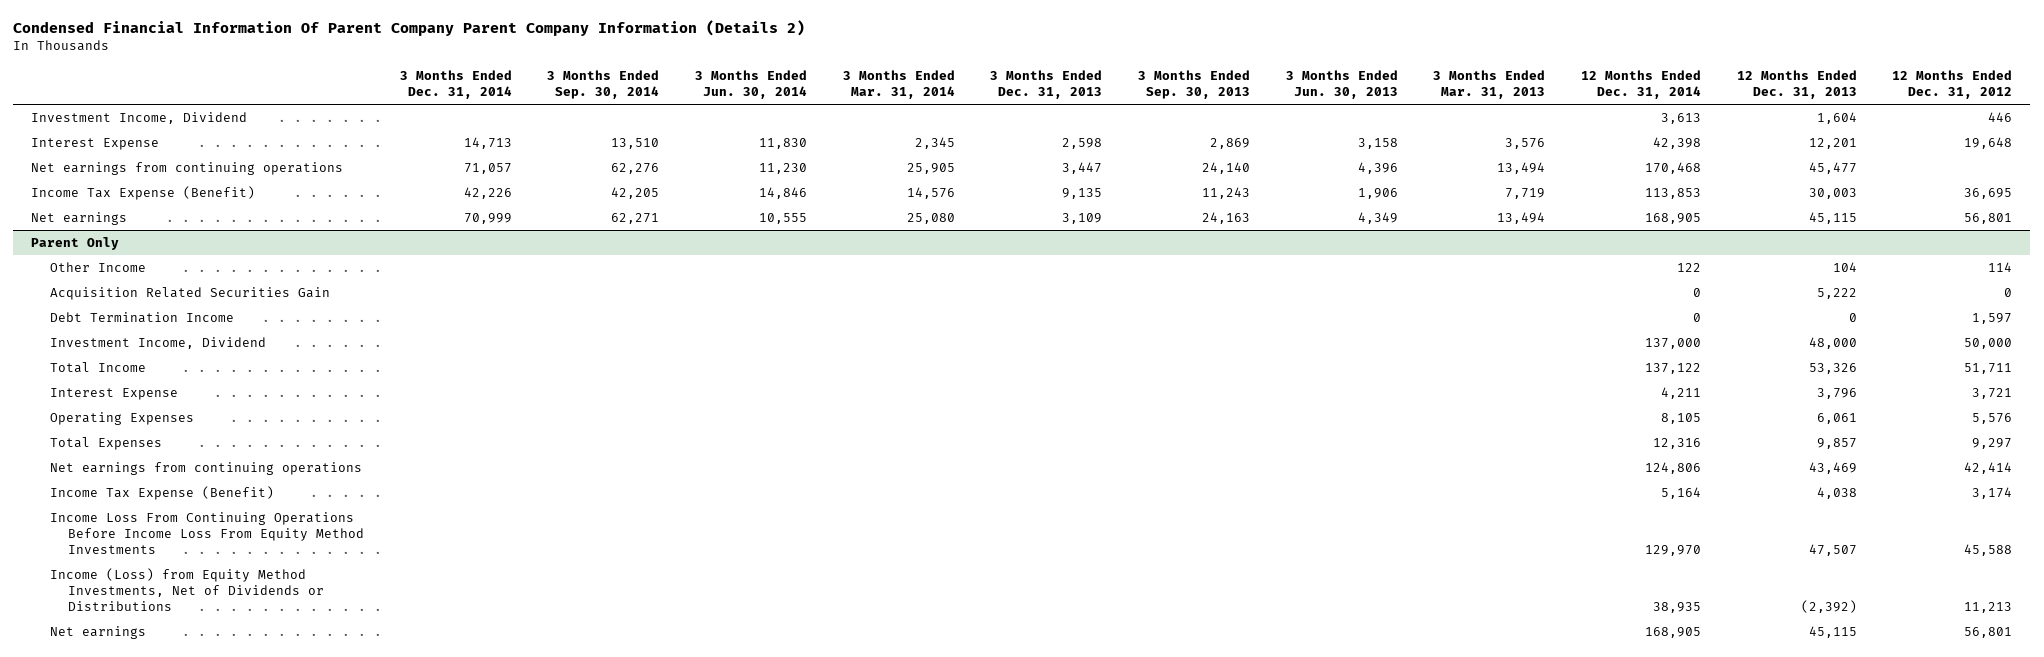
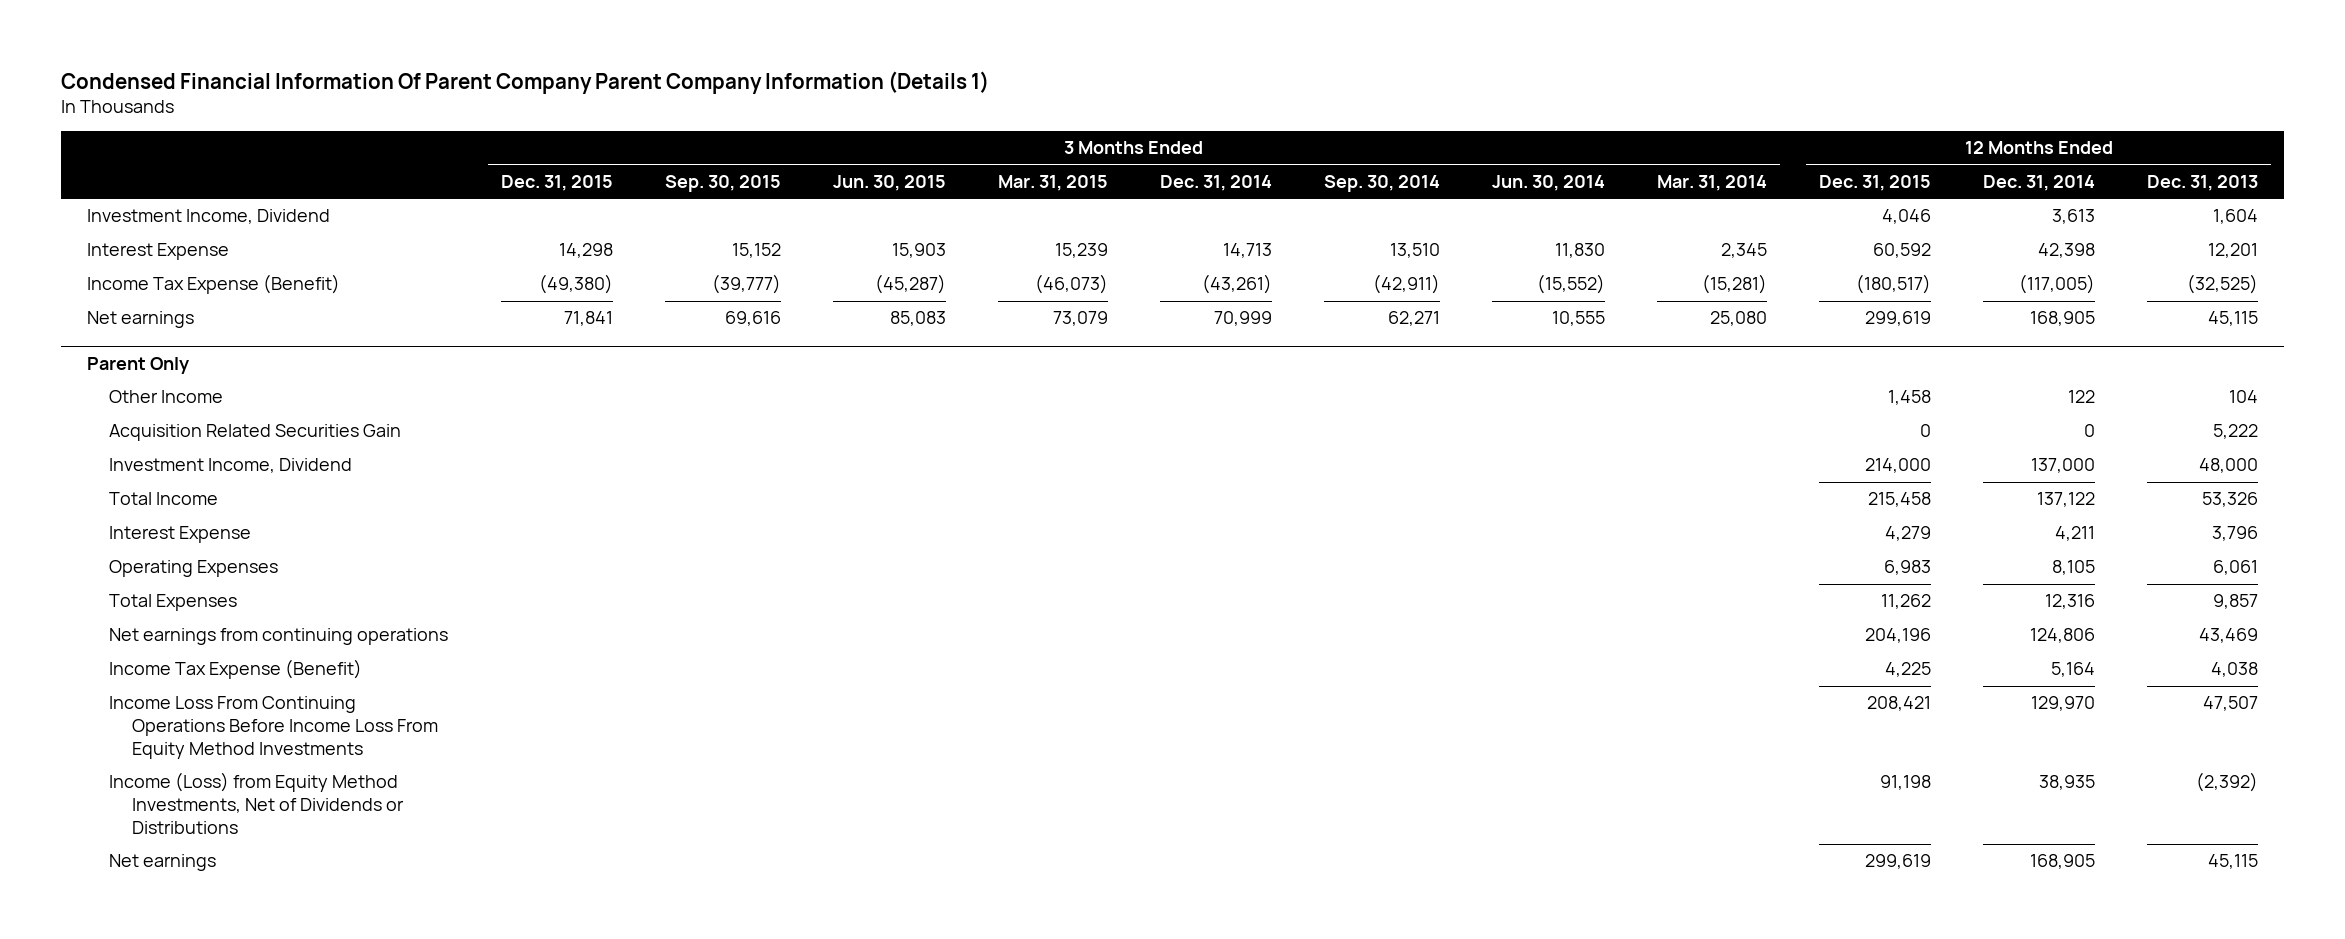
- Condensed Financial Information Of Parent Company Parent Company Information (Details 2)
+ Condensed Financial Information Of Parent Company Parent Company Information (Details 1)
- | 3 Months Ended Dec. 31, 2014 | 3 Months Ended Sep. 30, 2014 | 3 Months Ended Jun. 30, 2014 | 3 Months Ended Mar. 31, 2014 | 3 Months Ended Dec. 31, 2013 | 3 Months Ended Sep. 30, 2013 | 3 Months Ended Jun. 30, 2013 | 3 Months Ended Mar. 31, 2013 | 12 Months Ended Dec. 31, 2014 | 12 Months Ended Dec. 31, 2013 | 12 Months Ended Dec. 31, 2012
+ | 3 Months Ended Dec. 31, 2015 | 3 Months Ended Sep. 30, 2015 | 3 Months Ended Jun. 30, 2015 | 3 Months Ended Mar. 31, 2015 | 3 Months Ended Dec. 31, 2014 | 3 Months Ended Sep. 30, 2014 | 3 Months Ended Jun. 30, 2014 | 3 Months Ended Mar. 31, 2014 | 12 Months Ended Dec. 31, 2015 | 12 Months Ended Dec. 31, 2014 | 12 Months Ended Dec. 31, 2013
- Net earnings from continuing operations | 71,057 | 62,276 | 11,230 | 25,905 | 3,447 | 24,140 | 4,396 | 13,494 | 170,468 | 45,477 |
- Income Tax Expense (Benefit) | 42,226 | 42,205 | 14,846 | 14,576 | 9,135 | 11,243 | 1,906 | 7,719 | 113,853 | 30,003 | 36,695
+ Income Tax Expense (Benefit) | (49,380) | (39,777) | (45,287) | (46,073) | (43,261) | (42,911) | (15,552) | (15,281) | (180,517) | (117,005) | (32,525)
@ Parent Only
- Debt Termination Income | | | | | | | | | 0 | 0 | 1,597

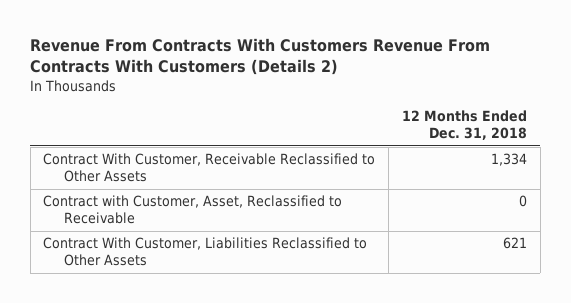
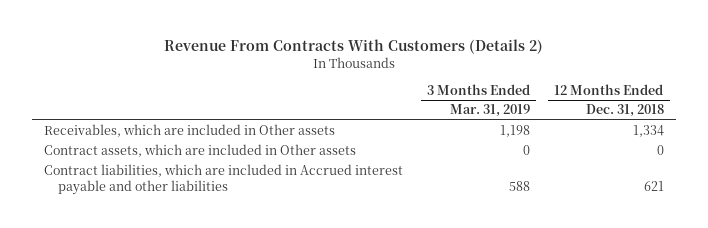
- Revenue From Contracts With Customers Revenue From Contracts With Customers (Details 2)
+ Revenue From Contracts With Customers (Details 2)
- | 12 Months Ended Dec. 31, 2018
+ | 3 Months Ended Mar. 31, 2019 | 12 Months Ended Dec. 31, 2018
- Contract With Customer, Receivable Reclassified to Other Assets | 1,334
- Contract with Customer, Asset, Reclassified to Receivable | 0
- Contract With Customer, Liabilities Reclassified to Other Assets | 621
+ Receivables, which are included in Other assets | 1,198 | 1,334
+ Contract assets, which are included in Other assets | 0 | 0
+ Contract liabilities, which are included in Accrued interest payable and other liabilities | 588 | 621

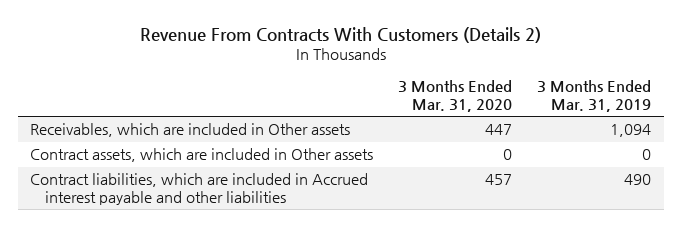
- | 3 Months Ended Mar. 31, 2019 | 12 Months Ended Dec. 31, 2018
+ | 3 Months Ended Mar. 31, 2020 | 3 Months Ended Mar. 31, 2019
- Receivables, which are included in Other assets | 1,198 | 1,334
+ Receivables, which are included in Other assets | 447 | 1,094
- Contract liabilities, which are included in Accrued interest payable and other liabilities | 588 | 621
+ Contract liabilities, which are included in Accrued interest payable and other liabilities | 457 | 490

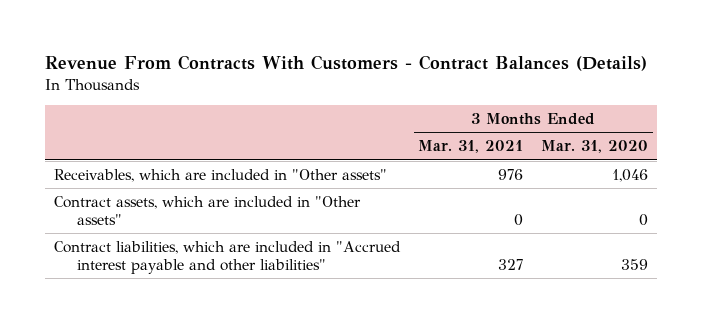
- Revenue From Contracts With Customers (Details 2)
+ Revenue From Contracts With Customers - Contract Balances (Details)
- | 3 Months Ended Mar. 31, 2020 | 3 Months Ended Mar. 31, 2019
+ | 3 Months Ended Mar. 31, 2021 | 3 Months Ended Mar. 31, 2020
- Receivables, which are included in Other assets | 447 | 1,094
- Contract assets, which are included in Other assets | 0 | 0
- Contract liabilities, which are included in Accrued interest payable and other liabilities | 457 | 490
+ Receivables, which are included in "Other assets" | 976 | 1,046
+ Contract assets, which are included in "Other assets" | 0 | 0
+ Contract liabilities, which are included in "Accrued interest payable and other liabilities" | 327 | 359

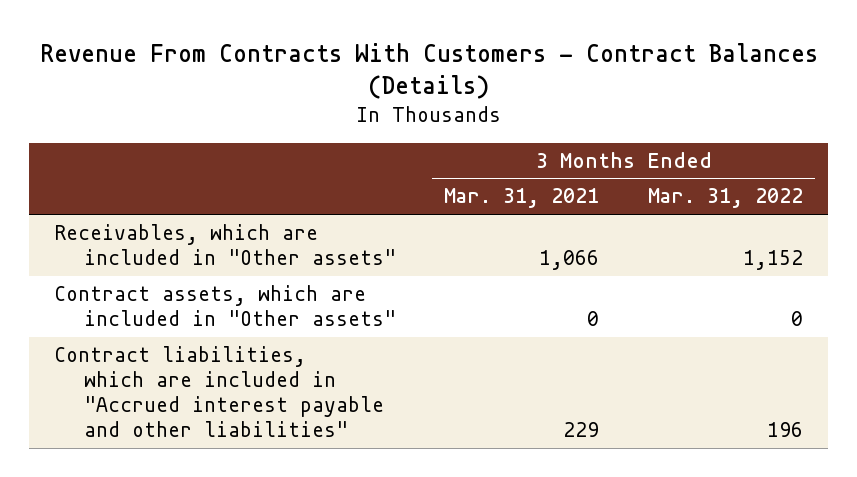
- | 3 Months Ended Mar. 31, 2021 | 3 Months Ended Mar. 31, 2020
+ | 3 Months Ended Mar. 31, 2021 | 3 Months Ended Mar. 31, 2022
- Receivables, which are included in "Other assets" | 976 | 1,046
+ Receivables, which are included in "Other assets" | 1,066 | 1,152
- Contract liabilities, which are included in "Accrued interest payable and other liabilities" | 327 | 359
+ Contract liabilities, which are included in "Accrued interest payable and other liabilities" | 229 | 196

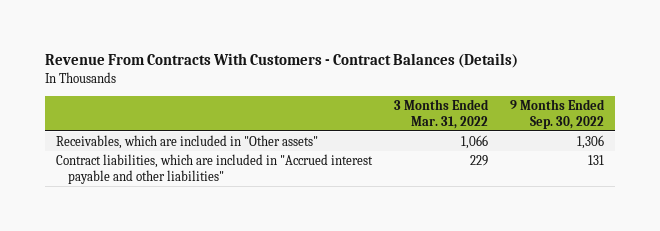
- | 3 Months Ended Mar. 31, 2021 | 3 Months Ended Mar. 31, 2022
+ | 3 Months Ended Mar. 31, 2022 | 9 Months Ended Sep. 30, 2022
- Receivables, which are included in "Other assets" | 1,066 | 1,152
- Contract assets, which are included in "Other assets" | 0 | 0
- Contract liabilities, which are included in "Accrued interest payable and other liabilities" | 229 | 196
+ Receivables, which are included in "Other assets" | 1,066 | 1,306
+ Contract liabilities, which are included in "Accrued interest payable and other liabilities" | 229 | 131

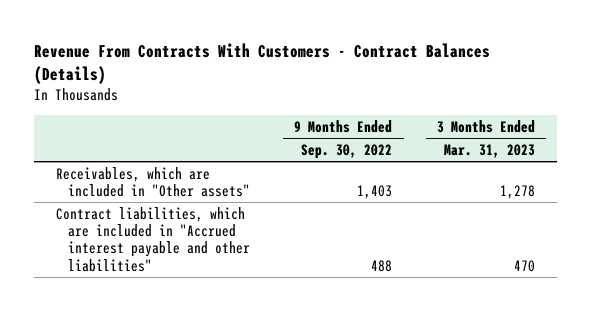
- | 3 Months Ended Mar. 31, 2022 | 9 Months Ended Sep. 30, 2022
+ | 9 Months Ended Sep. 30, 2022 | 3 Months Ended Mar. 31, 2023
- Receivables, which are included in "Other assets" | 1,066 | 1,306
- Contract liabilities, which are included in "Accrued interest payable and other liabilities" | 229 | 131
+ Receivables, which are included in "Other assets" | 1,403 | 1,278
+ Contract liabilities, which are included in "Accrued interest payable and other liabilities" | 488 | 470

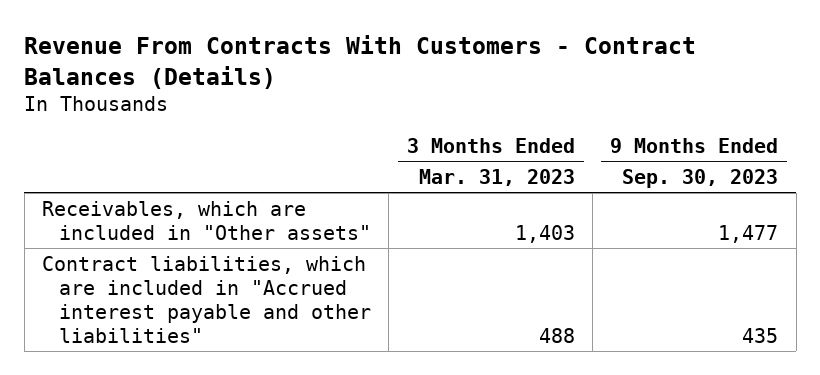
- | 9 Months Ended Sep. 30, 2022 | 3 Months Ended Mar. 31, 2023
+ | 3 Months Ended Mar. 31, 2023 | 9 Months Ended Sep. 30, 2023
- Receivables, which are included in "Other assets" | 1,403 | 1,278
- Contract liabilities, which are included in "Accrued interest payable and other liabilities" | 488 | 470
+ Receivables, which are included in "Other assets" | 1,403 | 1,477
+ Contract liabilities, which are included in "Accrued interest payable and other liabilities" | 488 | 435

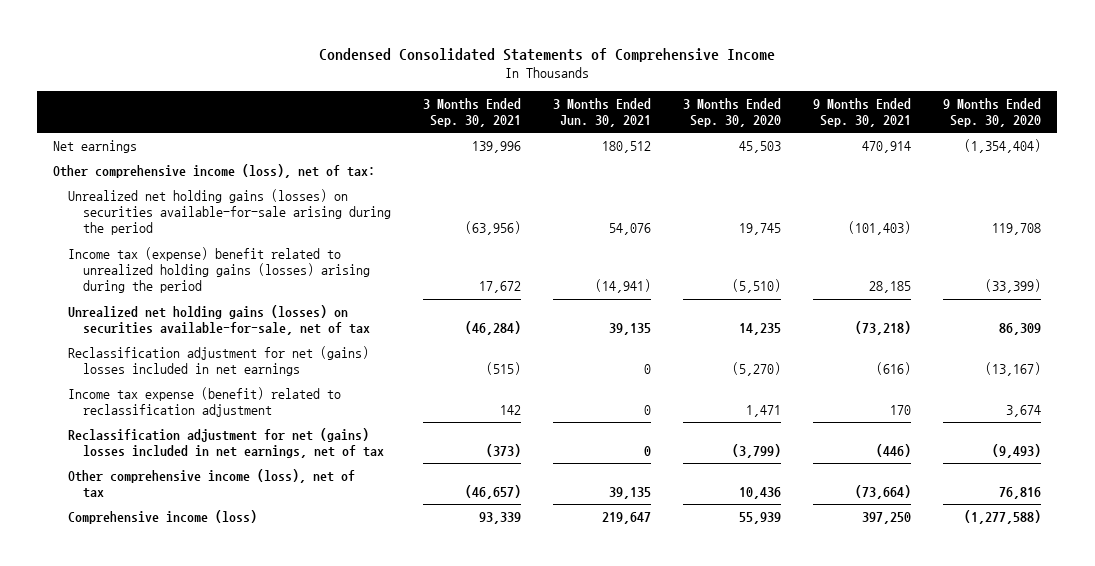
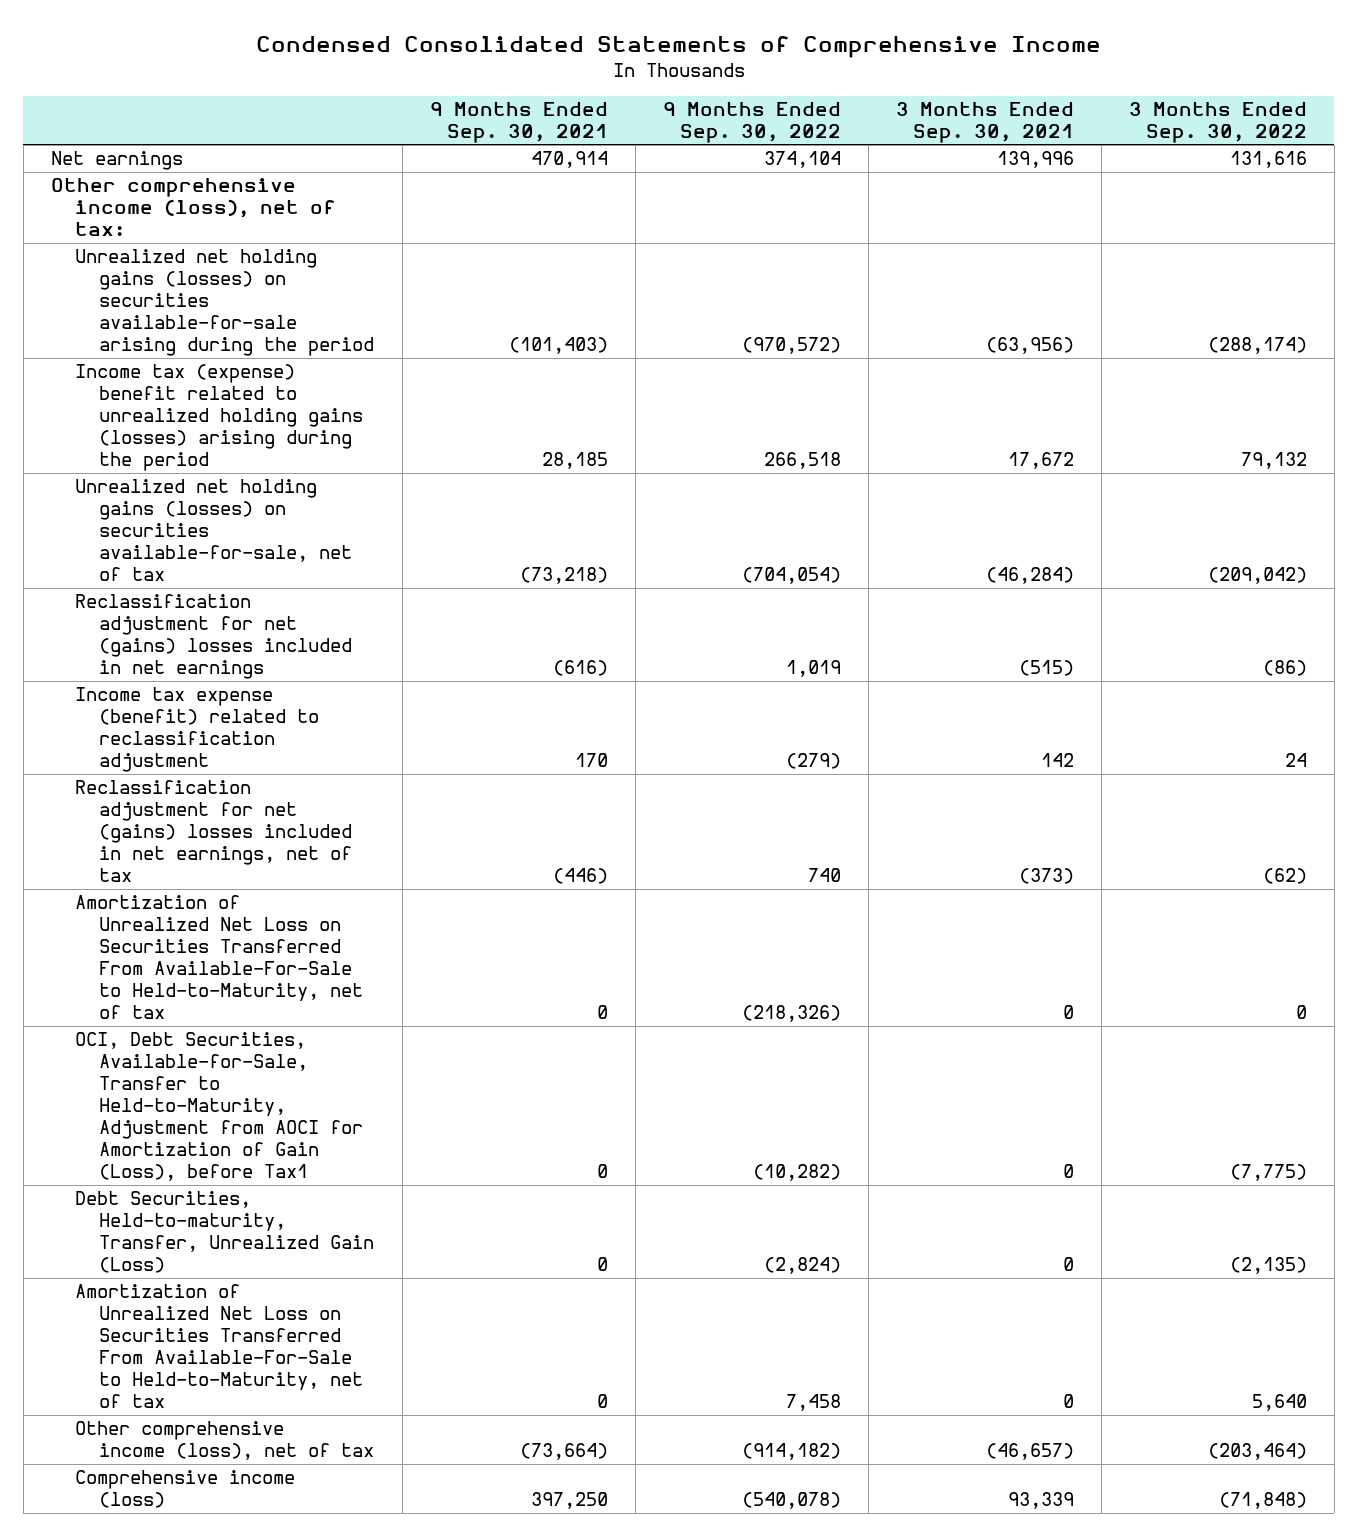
- | 3 Months Ended Sep. 30, 2021 | 3 Months Ended Jun. 30, 2021 | 3 Months Ended Sep. 30, 2020 | 9 Months Ended Sep. 30, 2021 | 9 Months Ended Sep. 30, 2020
+ | 9 Months Ended Sep. 30, 2021 | 9 Months Ended Sep. 30, 2022 | 3 Months Ended Sep. 30, 2021 | 3 Months Ended Sep. 30, 2022
+ Amortization of Unrealized Net Loss on Securities Transferred From Available-For-Sale to Held-to-Maturity, net of tax | 0 | (218,326) | 0 | 0
+ OCI, Debt Securities, Available-for-Sale, Transfer to Held-to-Maturity, Adjustment from AOCI for Amortization of Gain (Loss), before Tax1 | 0 | (10,282) | 0 | (7,775)
+ Debt Securities, Held-to-maturity, Transfer, Unrealized Gain (Loss) | 0 | (2,824) | 0 | (2,135)
+ Amortization of Unrealized Net Loss on Securities Transferred From Available-For-Sale to Held-to-Maturity, net of tax | 0 | 7,458 | 0 | 5,640

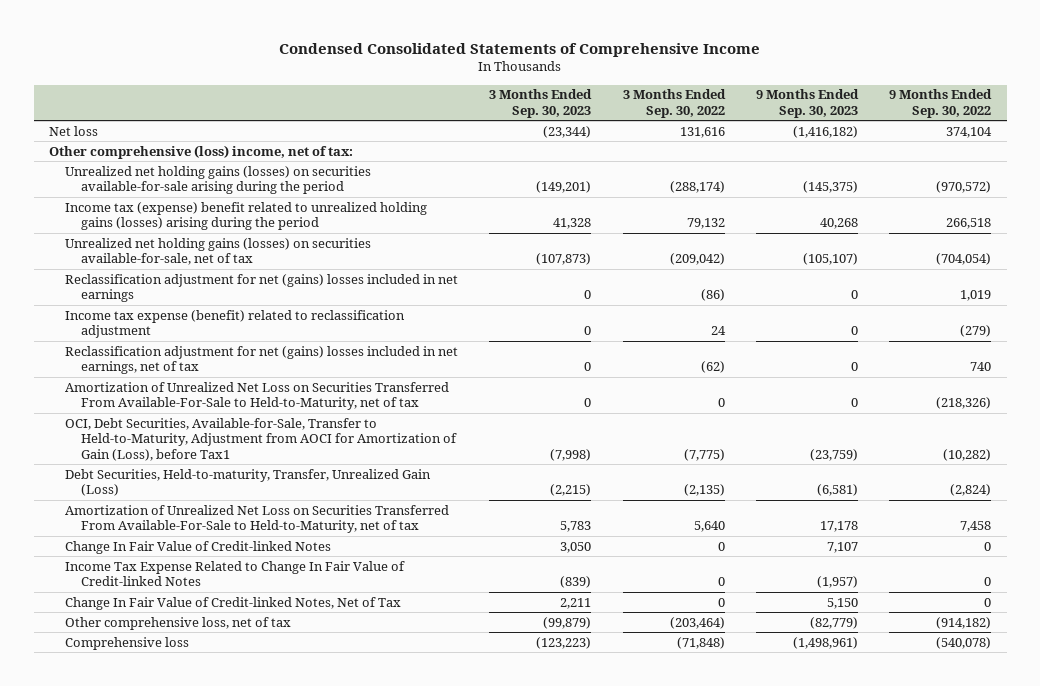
- | 9 Months Ended Sep. 30, 2021 | 9 Months Ended Sep. 30, 2022 | 3 Months Ended Sep. 30, 2021 | 3 Months Ended Sep. 30, 2022
+ | 3 Months Ended Sep. 30, 2023 | 3 Months Ended Sep. 30, 2022 | 9 Months Ended Sep. 30, 2023 | 9 Months Ended Sep. 30, 2022
- Net earnings | 470,914 | 374,104 | 139,996 | 131,616
- Other comprehensive income (loss), net of tax:
+ Net loss | (23,344) | 131,616 | (1,416,182) | 374,104
+ Other comprehensive (loss) income, net of tax:
- Other comprehensive income (loss), net of tax | (73,664) | (914,182) | (46,657) | (203,464)
- Comprehensive income (loss) | 397,250 | (540,078) | 93,339 | (71,848)
+ Change In Fair Value of Credit-linked Notes | 3,050 | 0 | 7,107 | 0
+ Income Tax Expense Related to Change In Fair Value of Credit-linked Notes | (839) | 0 | (1,957) | 0
+ Change In Fair Value of Credit-linked Notes, Net of Tax | 2,211 | 0 | 5,150 | 0
+ Other comprehensive loss, net of tax | (99,879) | (203,464) | (82,779) | (914,182)
+ Comprehensive loss | (123,223) | (71,848) | (1,498,961) | (540,078)

